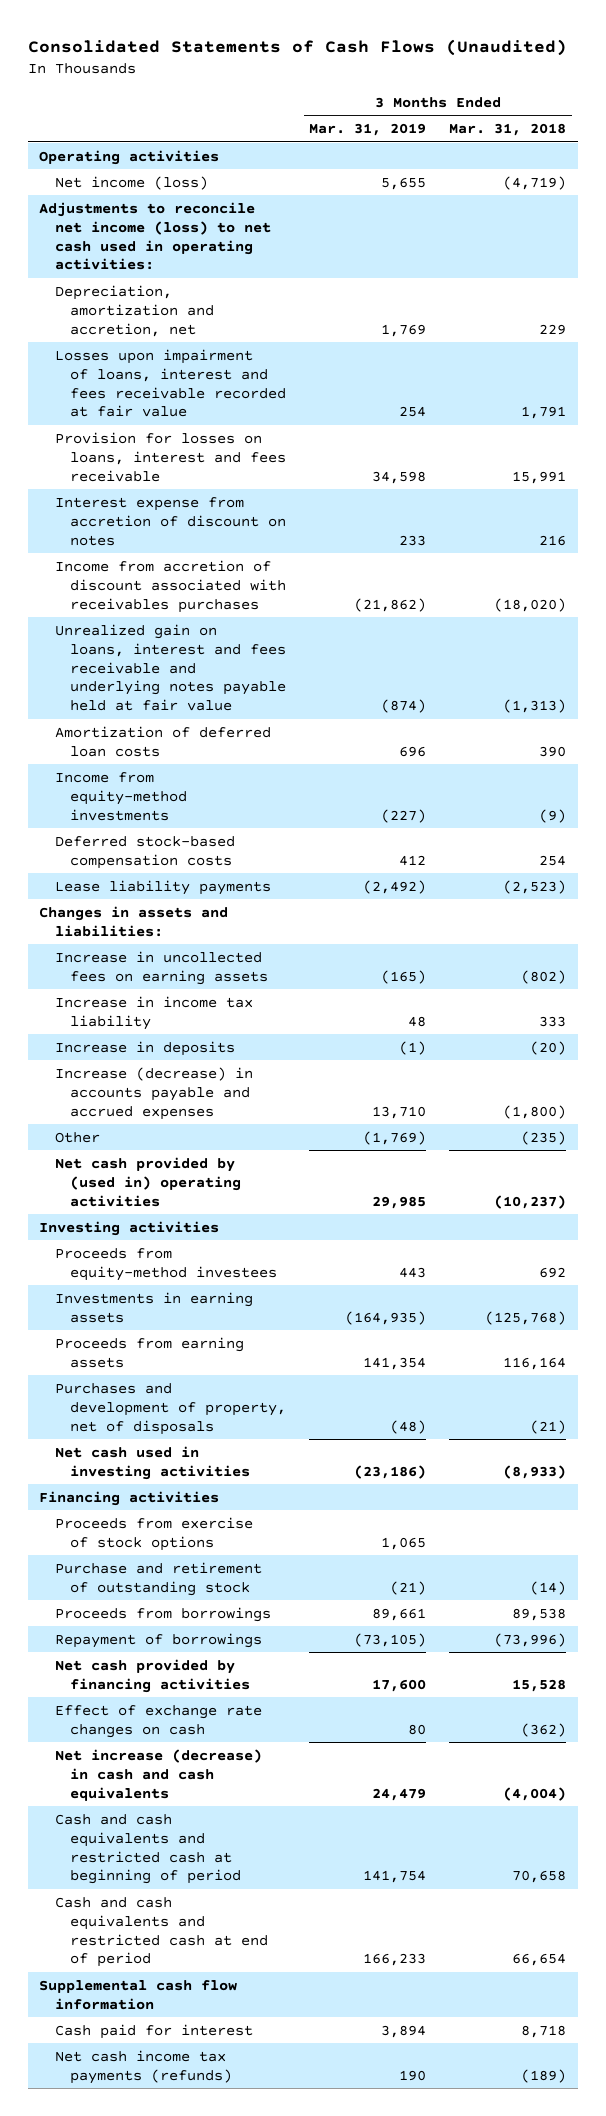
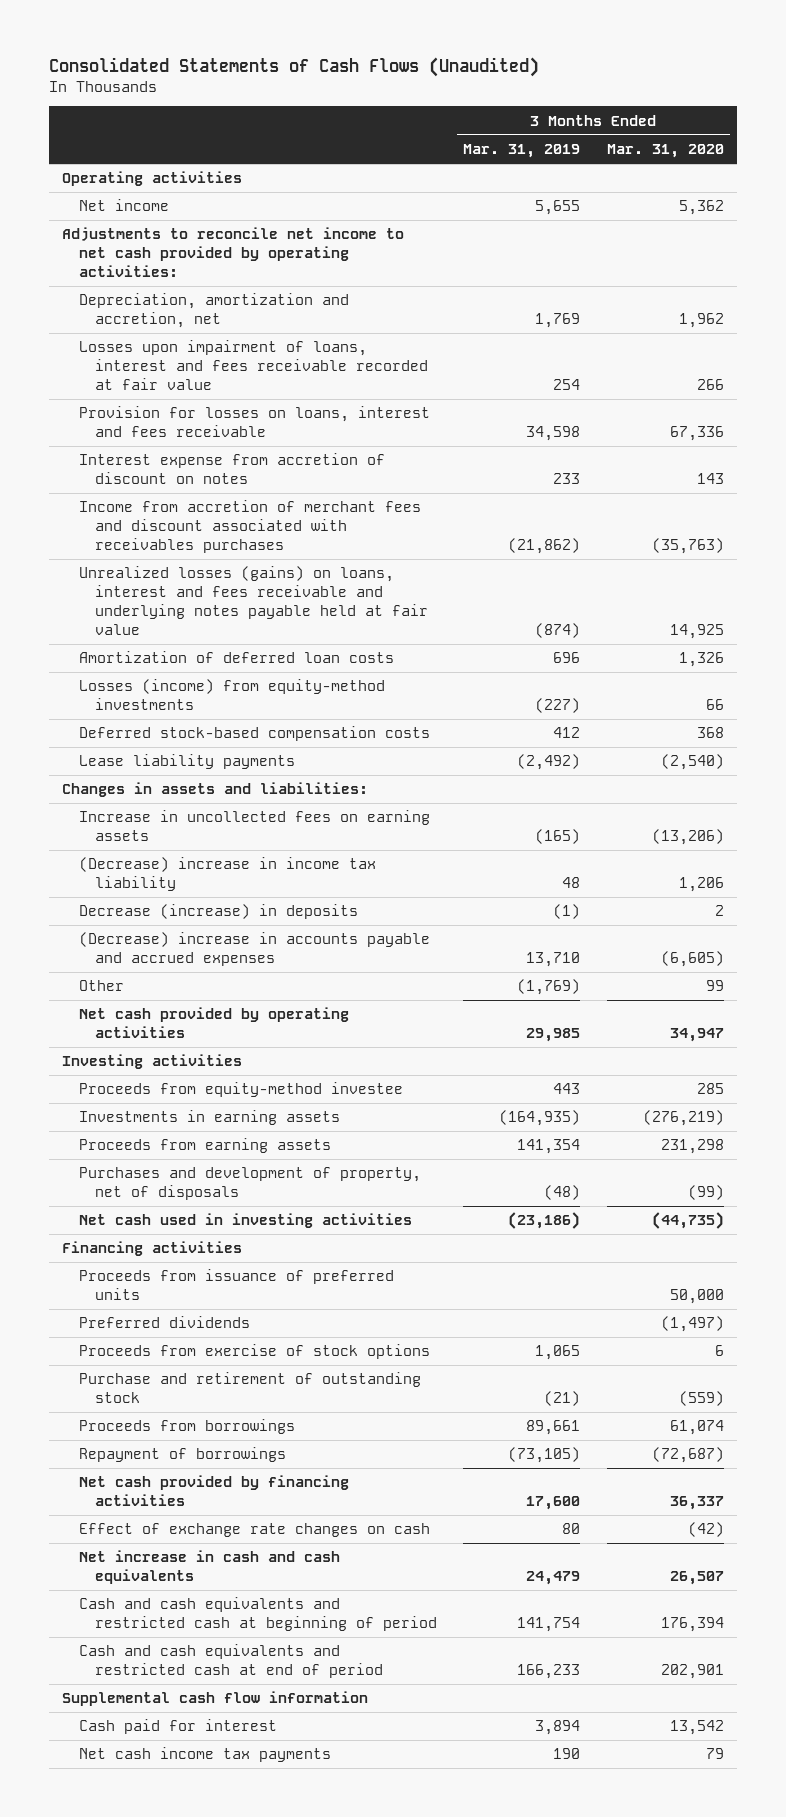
- | 3 Months Ended Mar. 31, 2019 | 3 Months Ended Mar. 31, 2018
+ | 3 Months Ended Mar. 31, 2019 | 3 Months Ended Mar. 31, 2020
- Net income (loss) | 5,655 | (4,719)
- Adjustments to reconcile net income (loss) to net cash used in operating activities:
+ Net income | 5,655 | 5,362
+ Adjustments to reconcile net income to net cash provided by operating activities:
- Income from accretion of discount associated with receivables purchases | (21,862) | (18,020)
- Unrealized gain on loans, interest and fees receivable and underlying notes payable held at fair value | (874) | (1,313)
+ Income from accretion of merchant fees and discount associated with receivables purchases | (21,862) | (35,763)
+ Unrealized losses (gains) on loans, interest and fees receivable and underlying notes payable held at fair value | (874) | 14,925
- Income from equity-method investments | (227) | (9)
+ Losses (income) from equity-method investments | (227) | 66
- Increase in income tax liability | 48 | 333
- Increase in deposits | (1) | (20)
- Increase (decrease) in accounts payable and accrued expenses | 13,710 | (1,800)
+ (Decrease) increase in income tax liability | 48 | 1,206
+ Decrease (increase) in deposits | (1) | 2
+ (Decrease) increase in accounts payable and accrued expenses | 13,710 | (6,605)
- Net cash provided by (used in) operating activities | 29,985 | (10,237)
+ Net cash provided by operating activities | 29,985 | 34,947
- Proceeds from equity-method investees | 443 | 692
+ Proceeds from equity-method investee | 443 | 285
+ Proceeds from issuance of preferred units | | 50,000
+ Preferred dividends | | (1,497)
- Net increase (decrease) in cash and cash equivalents | 24,479 | (4,004)
+ Net increase in cash and cash equivalents | 24,479 | 26,507
- Net cash income tax payments (refunds) | 190 | (189)
+ Net cash income tax payments | 190 | 79

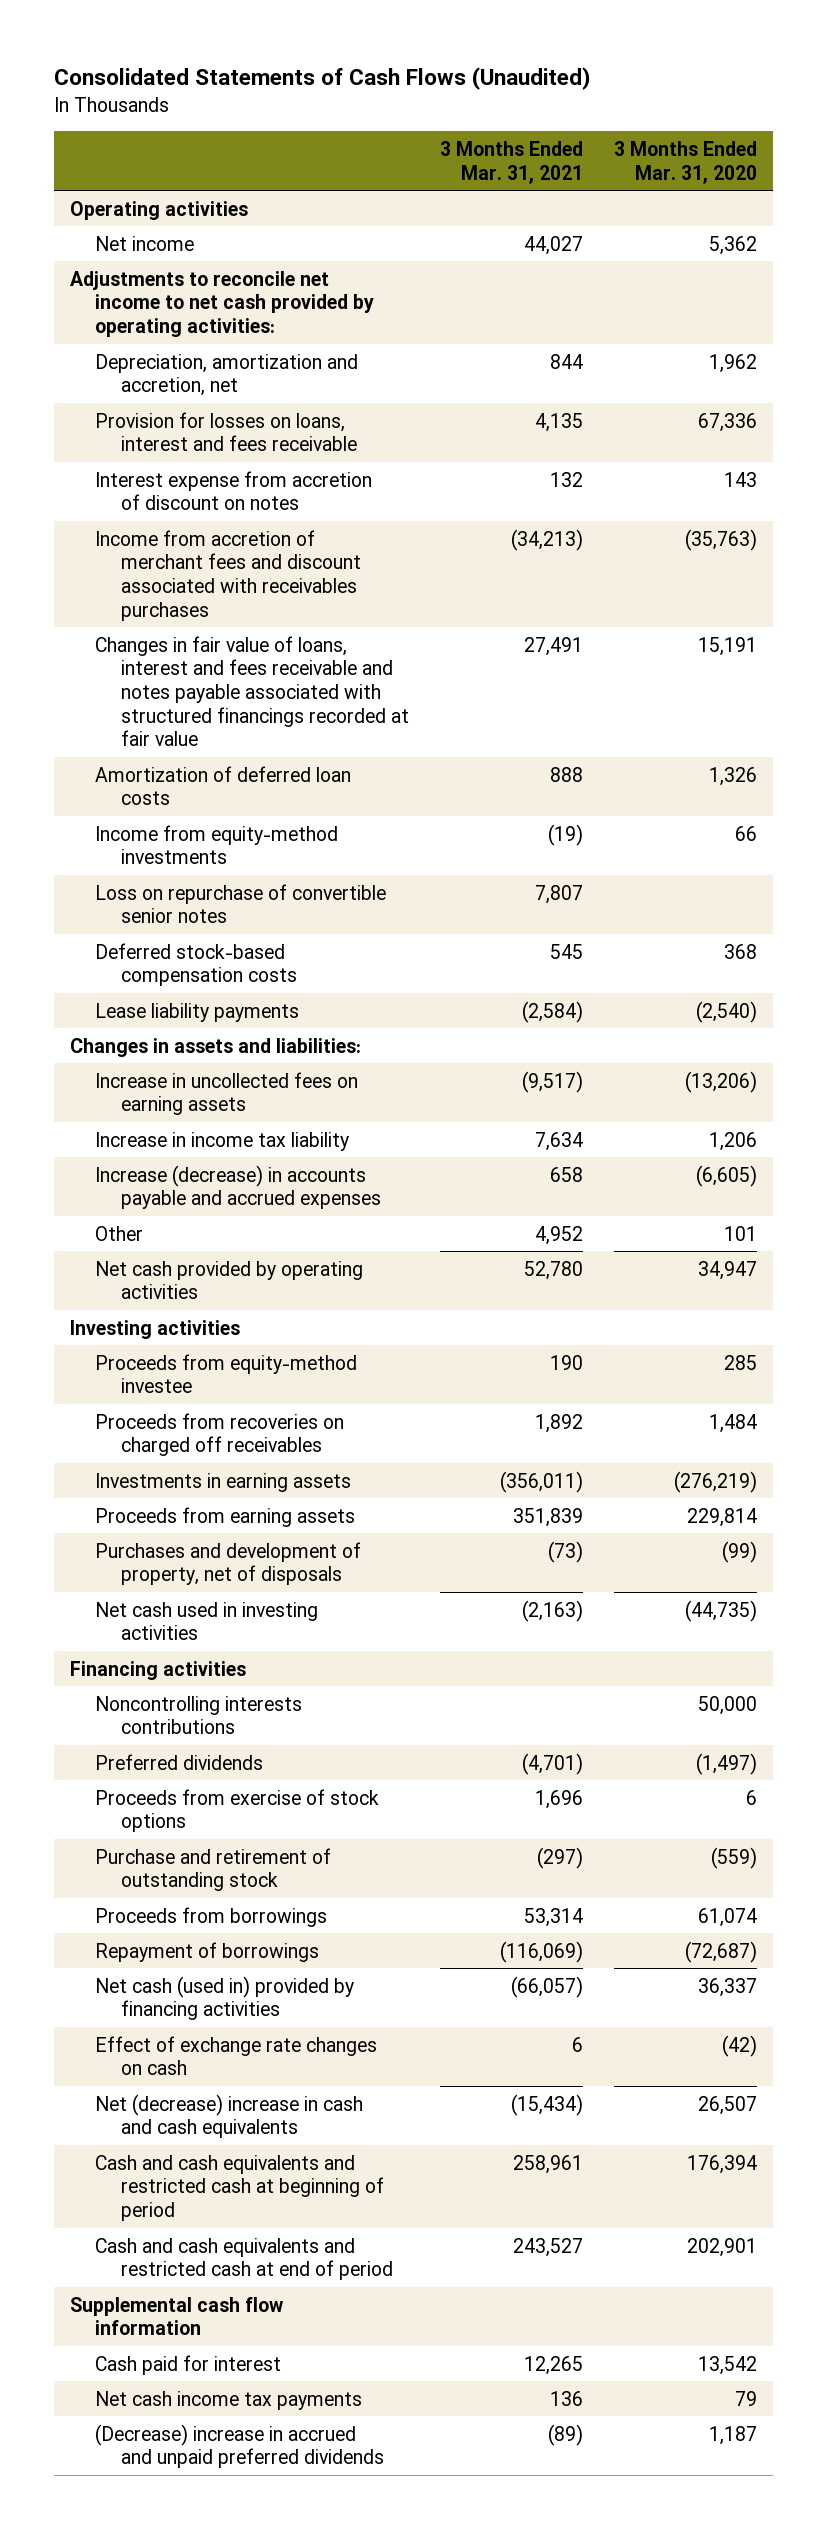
- | 3 Months Ended Mar. 31, 2019 | 3 Months Ended Mar. 31, 2020
+ | 3 Months Ended Mar. 31, 2021 | 3 Months Ended Mar. 31, 2020
- Losses upon impairment of loans, interest and fees receivable recorded at fair value | 254 | 266
- Unrealized losses (gains) on loans, interest and fees receivable and underlying notes payable held at fair value | (874) | 14,925
+ Changes in fair value of loans, interest and fees receivable and notes payable associated with structured financings recorded at fair value | 27,491 | 15,191
- Losses (income) from equity-method investments | (227) | 66
+ Income from equity-method investments | (19) | 66
+ Loss on repurchase of convertible senior notes | 7,807 |
- (Decrease) increase in income tax liability | 48 | 1,206
- Decrease (increase) in deposits | (1) | 2
- (Decrease) increase in accounts payable and accrued expenses | 13,710 | (6,605)
- Other | (1,769) | 99
+ Increase in income tax liability | 7,634 | 1,206
+ Increase (decrease) in accounts payable and accrued expenses | 658 | (6,605)
+ Other | 4,952 | 101
+ Proceeds from recoveries on charged off receivables | 1,892 | 1,484
- Proceeds from earning assets | 141,354 | 231,298
+ Proceeds from earning assets | 351,839 | 229,814
- Proceeds from issuance of preferred units | | 50,000
+ Noncontrolling interests contributions | | 50,000
- Net cash provided by financing activities | 17,600 | 36,337
+ Net cash (used in) provided by financing activities | (66,057) | 36,337
- Net increase in cash and cash equivalents | 24,479 | 26,507
+ Net (decrease) increase in cash and cash equivalents | (15,434) | 26,507
+ (Decrease) increase in accrued and unpaid preferred dividends | (89) | 1,187

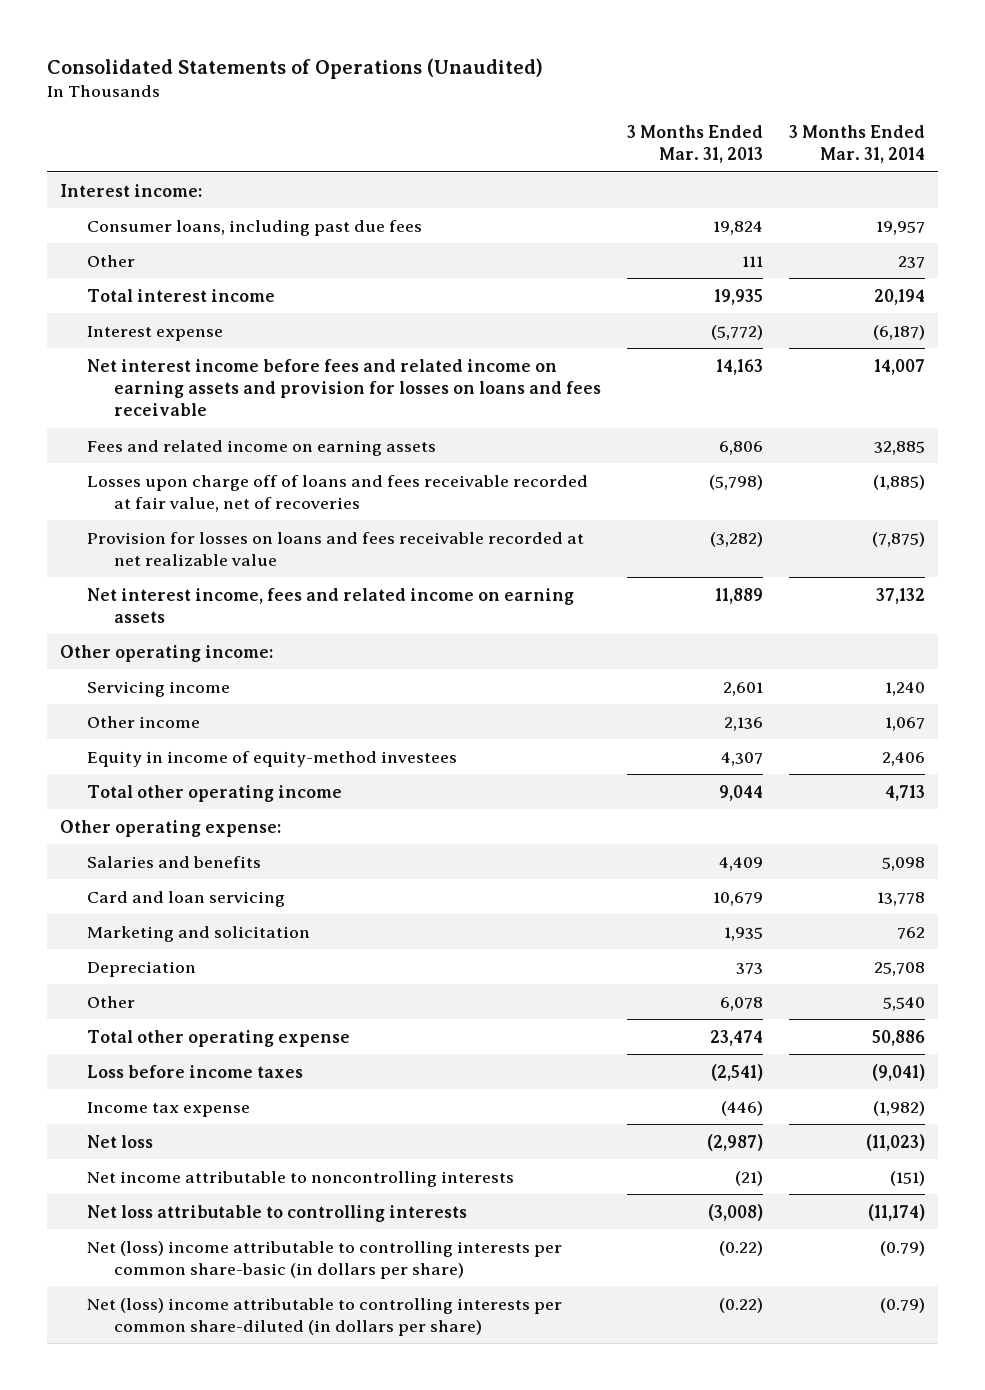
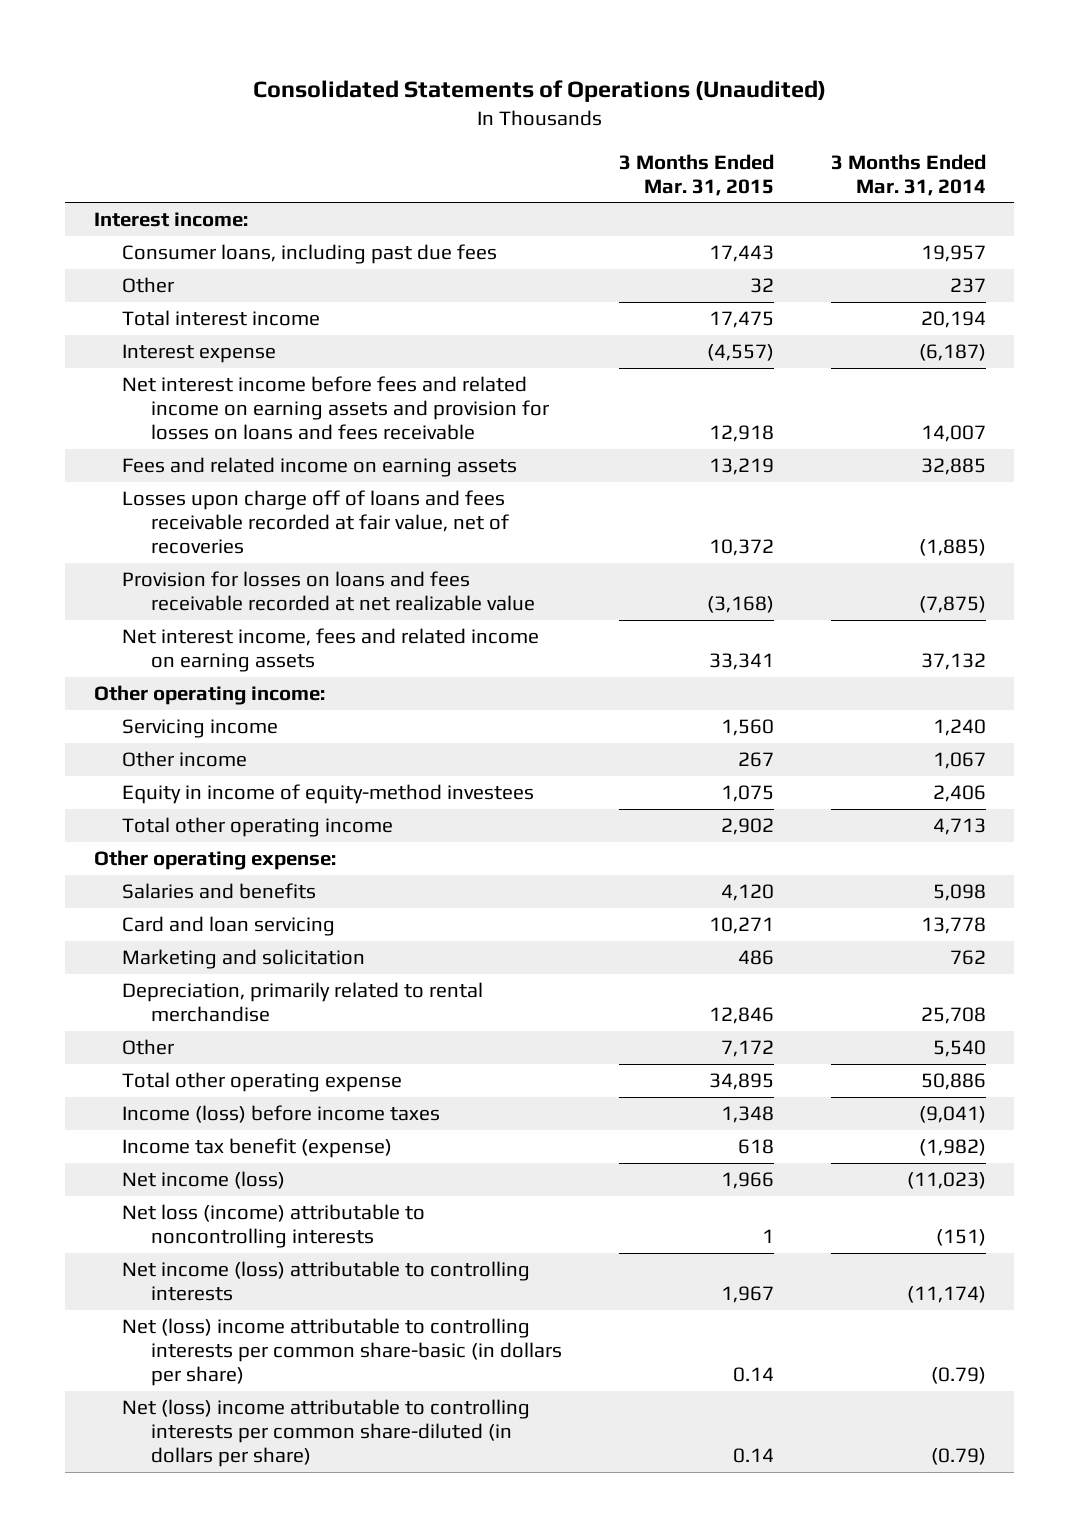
- | 3 Months Ended Mar. 31, 2013 | 3 Months Ended Mar. 31, 2014
+ | 3 Months Ended Mar. 31, 2015 | 3 Months Ended Mar. 31, 2014
- Depreciation | 373 | 25,708
+ Depreciation, primarily related to rental merchandise | 12,846 | 25,708
- Loss before income taxes | (2,541) | (9,041)
- Income tax expense | (446) | (1,982)
- Net loss | (2,987) | (11,023)
- Net income attributable to noncontrolling interests | (21) | (151)
- Net loss attributable to controlling interests | (3,008) | (11,174)
+ Income (loss) before income taxes | 1,348 | (9,041)
+ Income tax benefit (expense) | 618 | (1,982)
+ Net income (loss) | 1,966 | (11,023)
+ Net loss (income) attributable to noncontrolling interests | 1 | (151)
+ Net income (loss) attributable to controlling interests | 1,967 | (11,174)

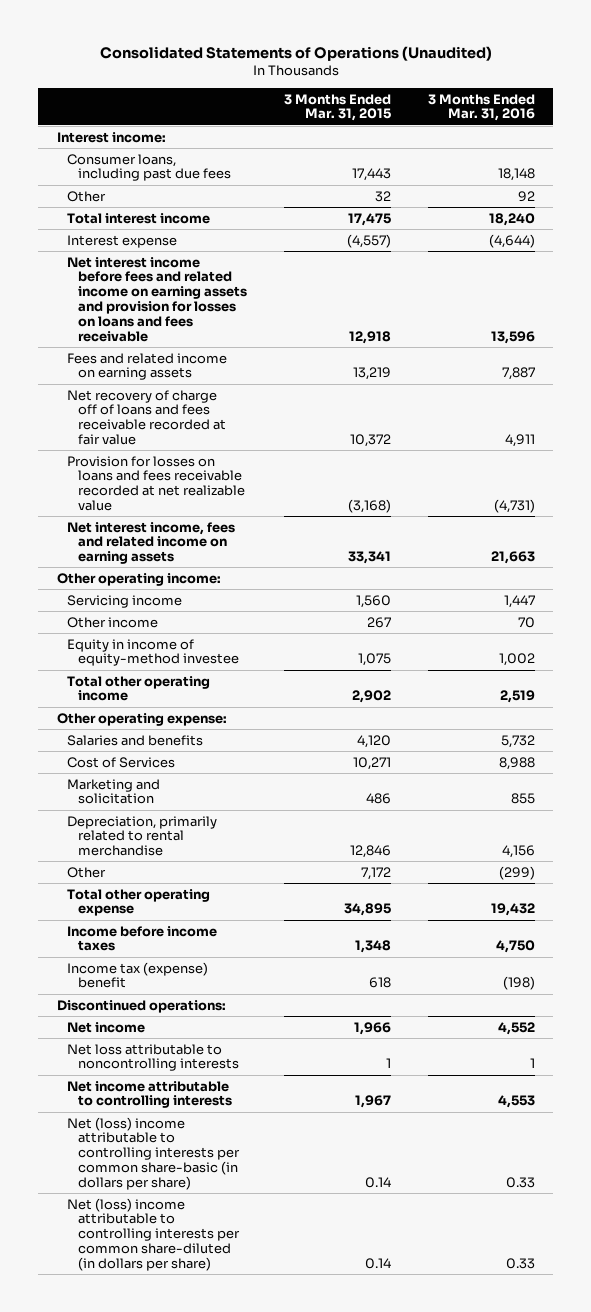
- | 3 Months Ended Mar. 31, 2015 | 3 Months Ended Mar. 31, 2014
+ | 3 Months Ended Mar. 31, 2015 | 3 Months Ended Mar. 31, 2016
- Losses upon charge off of loans and fees receivable recorded at fair value, net of recoveries | 10,372 | (1,885)
+ Net recovery of charge off of loans and fees receivable recorded at fair value | 10,372 | 4,911
- Equity in income of equity-method investees | 1,075 | 2,406
+ Equity in income of equity-method investee | 1,075 | 1,002
- Card and loan servicing | 10,271 | 13,778
+ Cost of Services | 10,271 | 8,988
- Income (loss) before income taxes | 1,348 | (9,041)
- Income tax benefit (expense) | 618 | (1,982)
- Net income (loss) | 1,966 | (11,023)
- Net loss (income) attributable to noncontrolling interests | 1 | (151)
- Net income (loss) attributable to controlling interests | 1,967 | (11,174)
+ Income before income taxes | 1,348 | 4,750
+ Income tax (expense) benefit | 618 | (198)
+ Discontinued operations:
+ Net income | 1,966 | 4,552
+ Net loss attributable to noncontrolling interests | 1 | 1
+ Net income attributable to controlling interests | 1,967 | 4,553

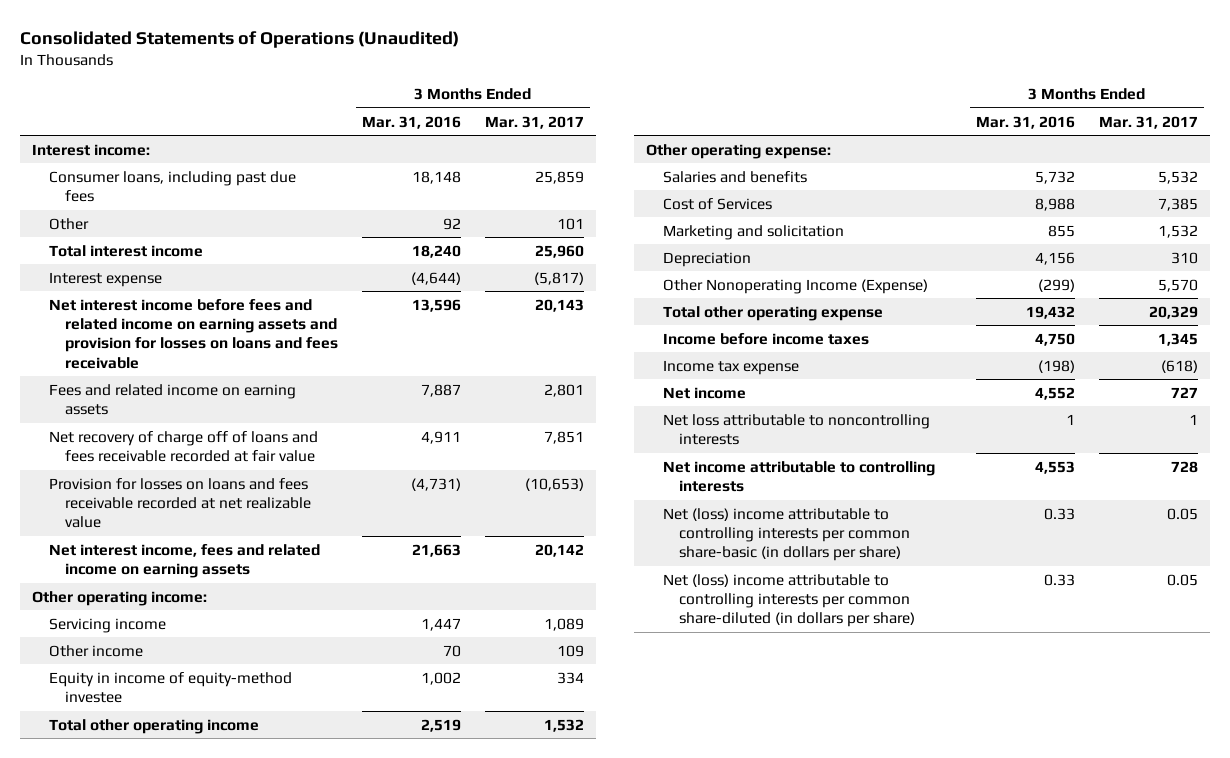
- | 3 Months Ended Mar. 31, 2015 | 3 Months Ended Mar. 31, 2016
+ | 3 Months Ended Mar. 31, 2016 | 3 Months Ended Mar. 31, 2017
- Depreciation, primarily related to rental merchandise | 12,846 | 4,156
- Other | 7,172 | (299)
+ Depreciation | 4,156 | 310
+ Other Nonoperating Income (Expense) | (299) | 5,570
- Income tax (expense) benefit | 618 | (198)
- Discontinued operations:
+ Income tax expense | (198) | (618)

